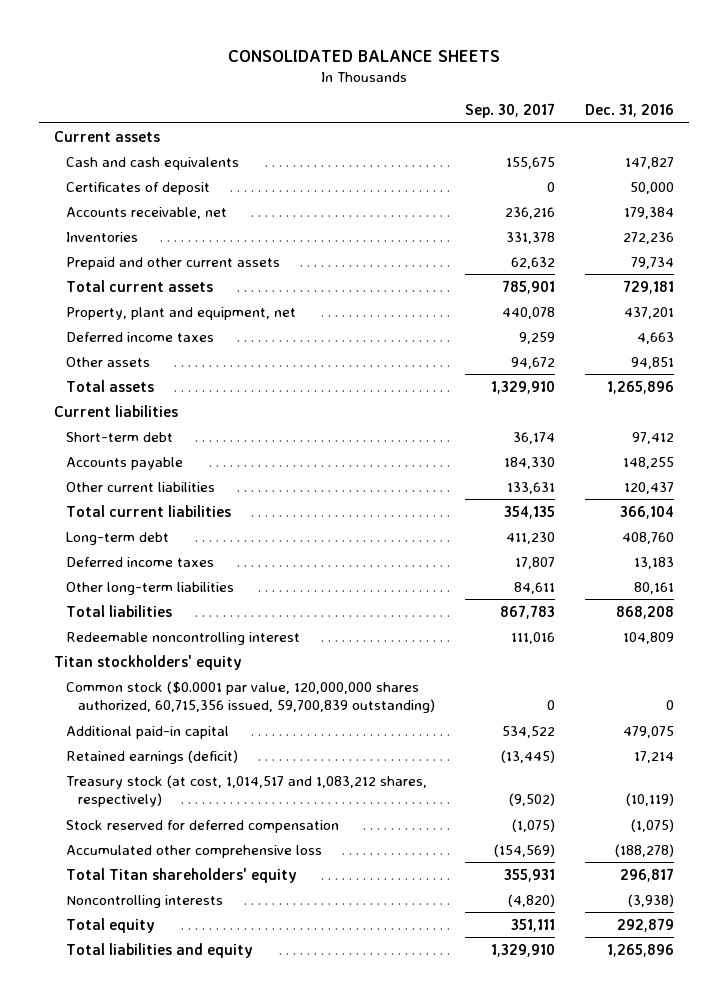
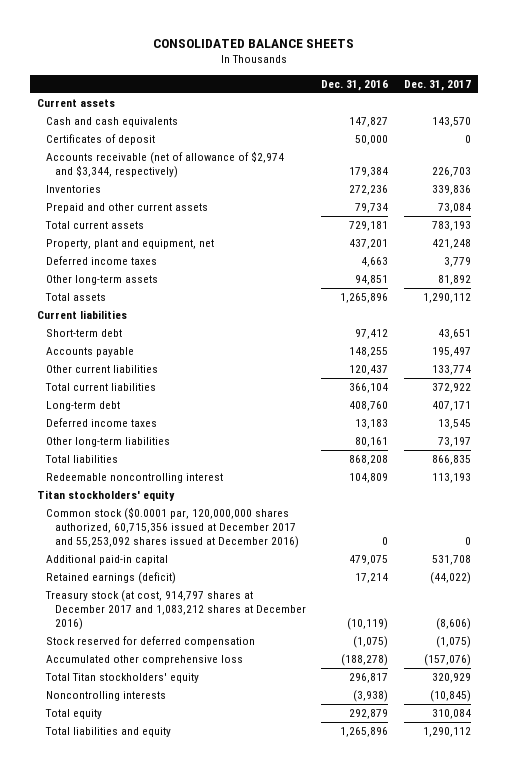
- | Sep. 30, 2017 | Dec. 31, 2016
+ | Dec. 31, 2016 | Dec. 31, 2017
- Accounts receivable, net | 236,216 | 179,384
+ Accounts receivable (net of allowance of $2,974 and $3,344, respectively) | 179,384 | 226,703
- Other assets | 94,672 | 94,851
+ Other long-term assets | 94,851 | 81,892
- Common stock ($0.0001 par value, 120,000,000 shares authorized, 60,715,356 issued, 59,700,839 outstanding) | 0 | 0
+ Common stock ($0.0001 par, 120,000,000 shares authorized, 60,715,356 issued at December 2017 and 55,253,092 shares issued at December 2016) | 0 | 0
- Treasury stock (at cost, 1,014,517 and 1,083,212 shares, respectively) | (9,502) | (10,119)
+ Treasury stock (at cost, 914,797 shares at December 2017 and 1,083,212 shares at December 2016) | (10,119) | (8,606)
- Total Titan shareholders' equity | 355,931 | 296,817
+ Total Titan stockholders' equity | 296,817 | 320,929

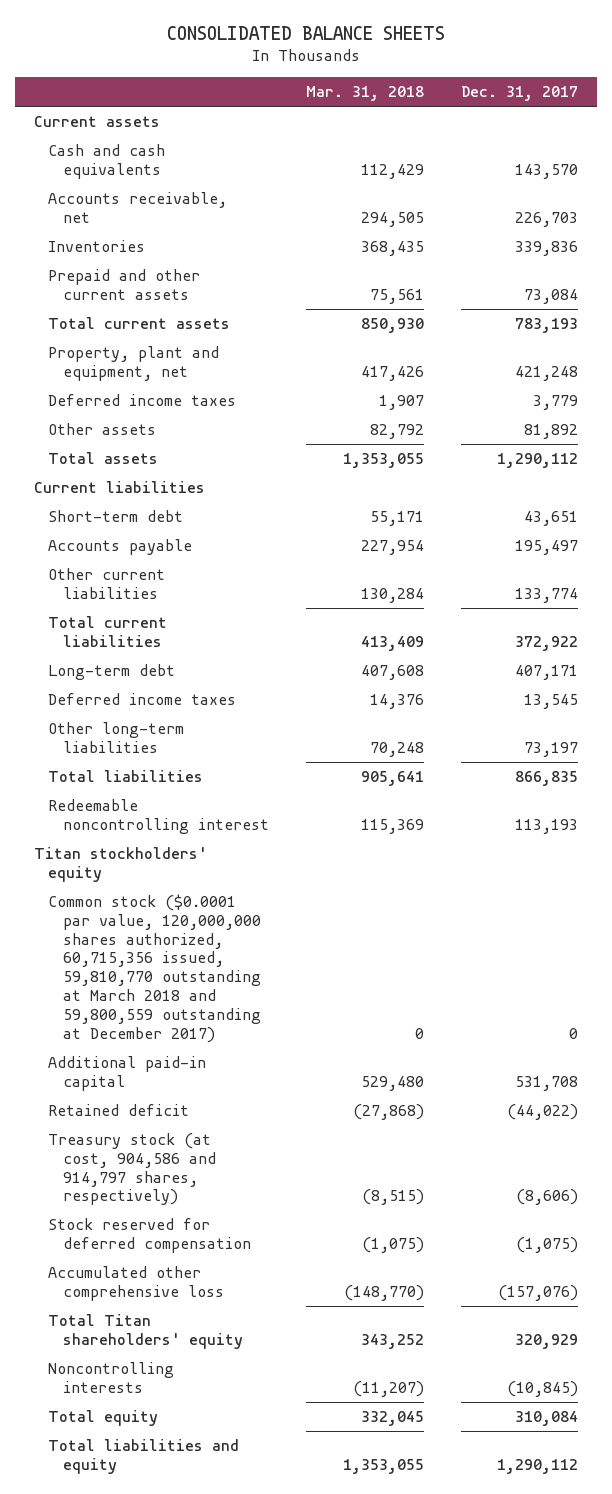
- | Dec. 31, 2016 | Dec. 31, 2017
+ | Mar. 31, 2018 | Dec. 31, 2017
- Certificates of deposit | 50,000 | 0
- Accounts receivable (net of allowance of $2,974 and $3,344, respectively) | 179,384 | 226,703
+ Accounts receivable, net | 294,505 | 226,703
- Other long-term assets | 94,851 | 81,892
+ Other assets | 82,792 | 81,892
- Common stock ($0.0001 par, 120,000,000 shares authorized, 60,715,356 issued at December 2017 and 55,253,092 shares issued at December 2016) | 0 | 0
+ Common stock ($0.0001 par value, 120,000,000 shares authorized, 60,715,356 issued, 59,810,770 outstanding at March 2018 and 59,800,559 outstanding at December 2017) | 0 | 0
- Retained earnings (deficit) | 17,214 | (44,022)
- Treasury stock (at cost, 914,797 shares at December 2017 and 1,083,212 shares at December 2016) | (10,119) | (8,606)
+ Retained deficit | (27,868) | (44,022)
+ Treasury stock (at cost, 904,586 and 914,797 shares, respectively) | (8,515) | (8,606)
- Total Titan stockholders' equity | 296,817 | 320,929
+ Total Titan shareholders' equity | 343,252 | 320,929

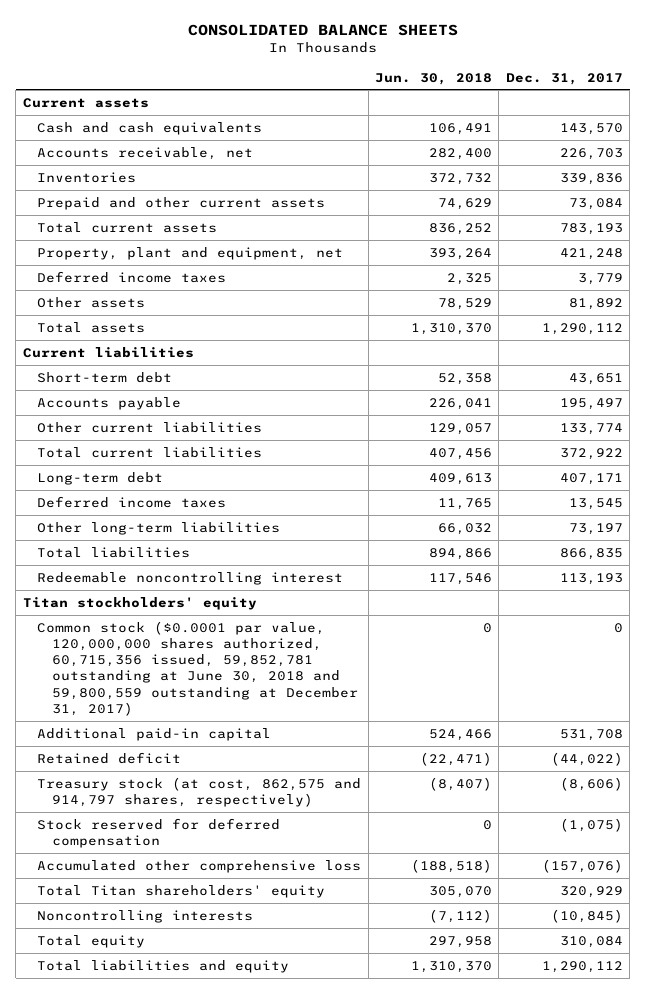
- | Mar. 31, 2018 | Dec. 31, 2017
+ | Jun. 30, 2018 | Dec. 31, 2017
- Common stock ($0.0001 par value, 120,000,000 shares authorized, 60,715,356 issued, 59,810,770 outstanding at March 2018 and 59,800,559 outstanding at December 2017) | 0 | 0
+ Common stock ($0.0001 par value, 120,000,000 shares authorized, 60,715,356 issued, 59,852,781 outstanding at June 30, 2018 and 59,800,559 outstanding at December 31, 2017) | 0 | 0
- Treasury stock (at cost, 904,586 and 914,797 shares, respectively) | (8,515) | (8,606)
+ Treasury stock (at cost, 862,575 and 914,797 shares, respectively) | (8,407) | (8,606)

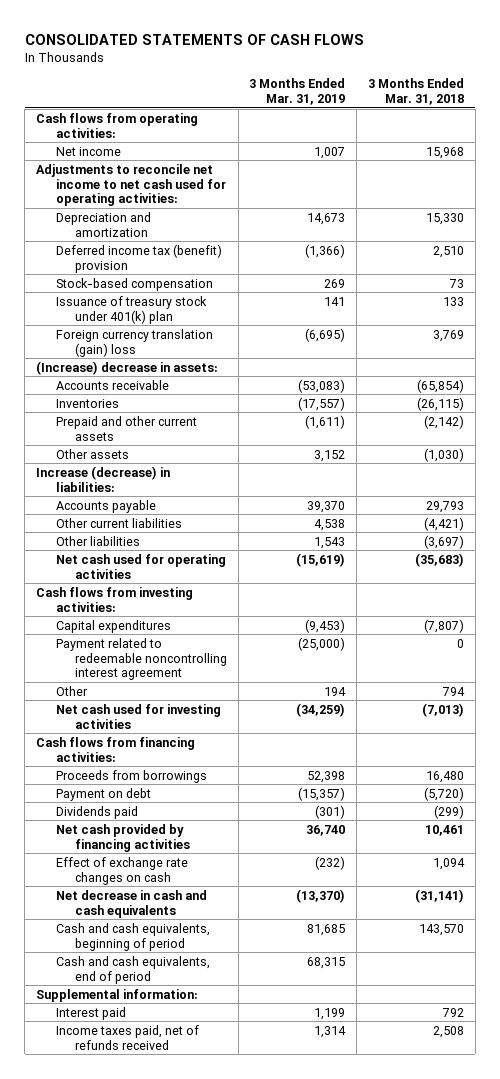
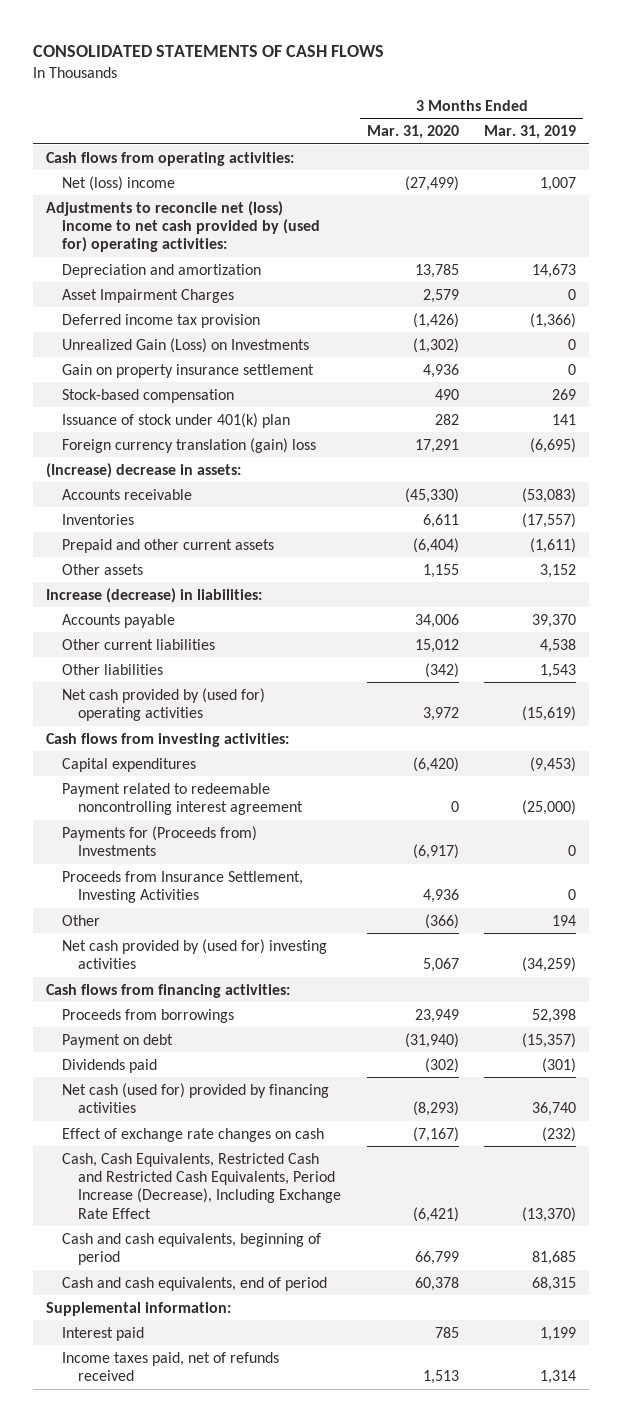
- | 3 Months Ended Mar. 31, 2019 | 3 Months Ended Mar. 31, 2018
+ | 3 Months Ended Mar. 31, 2020 | 3 Months Ended Mar. 31, 2019
- Net income | 1,007 | 15,968
- Adjustments to reconcile net income to net cash used for operating activities:
+ Net (loss) income | (27,499) | 1,007
+ Adjustments to reconcile net (loss) income to net cash provided by (used for) operating activities:
- Deferred income tax (benefit) provision | (1,366) | 2,510
+ Asset Impairment Charges | 2,579 | 0
+ Deferred income tax provision | (1,426) | (1,366)
+ Unrealized Gain (Loss) on Investments | (1,302) | 0
+ Gain on property insurance settlement | 4,936 | 0
- Issuance of treasury stock under 401(k) plan | 141 | 133
+ Issuance of stock under 401(k) plan | 282 | 141
- Net cash used for operating activities | (15,619) | (35,683)
+ Net cash provided by (used for) operating activities | 3,972 | (15,619)
+ Payments for (Proceeds from) Investments | (6,917) | 0
+ Proceeds from Insurance Settlement, Investing Activities | 4,936 | 0
- Net cash used for investing activities | (34,259) | (7,013)
+ Net cash provided by (used for) investing activities | 5,067 | (34,259)
- Net cash provided by financing activities | 36,740 | 10,461
+ Net cash (used for) provided by financing activities | (8,293) | 36,740
- Net decrease in cash and cash equivalents | (13,370) | (31,141)
+ Cash, Cash Equivalents, Restricted Cash and Restricted Cash Equivalents, Period Increase (Decrease), Including Exchange Rate Effect | (6,421) | (13,370)

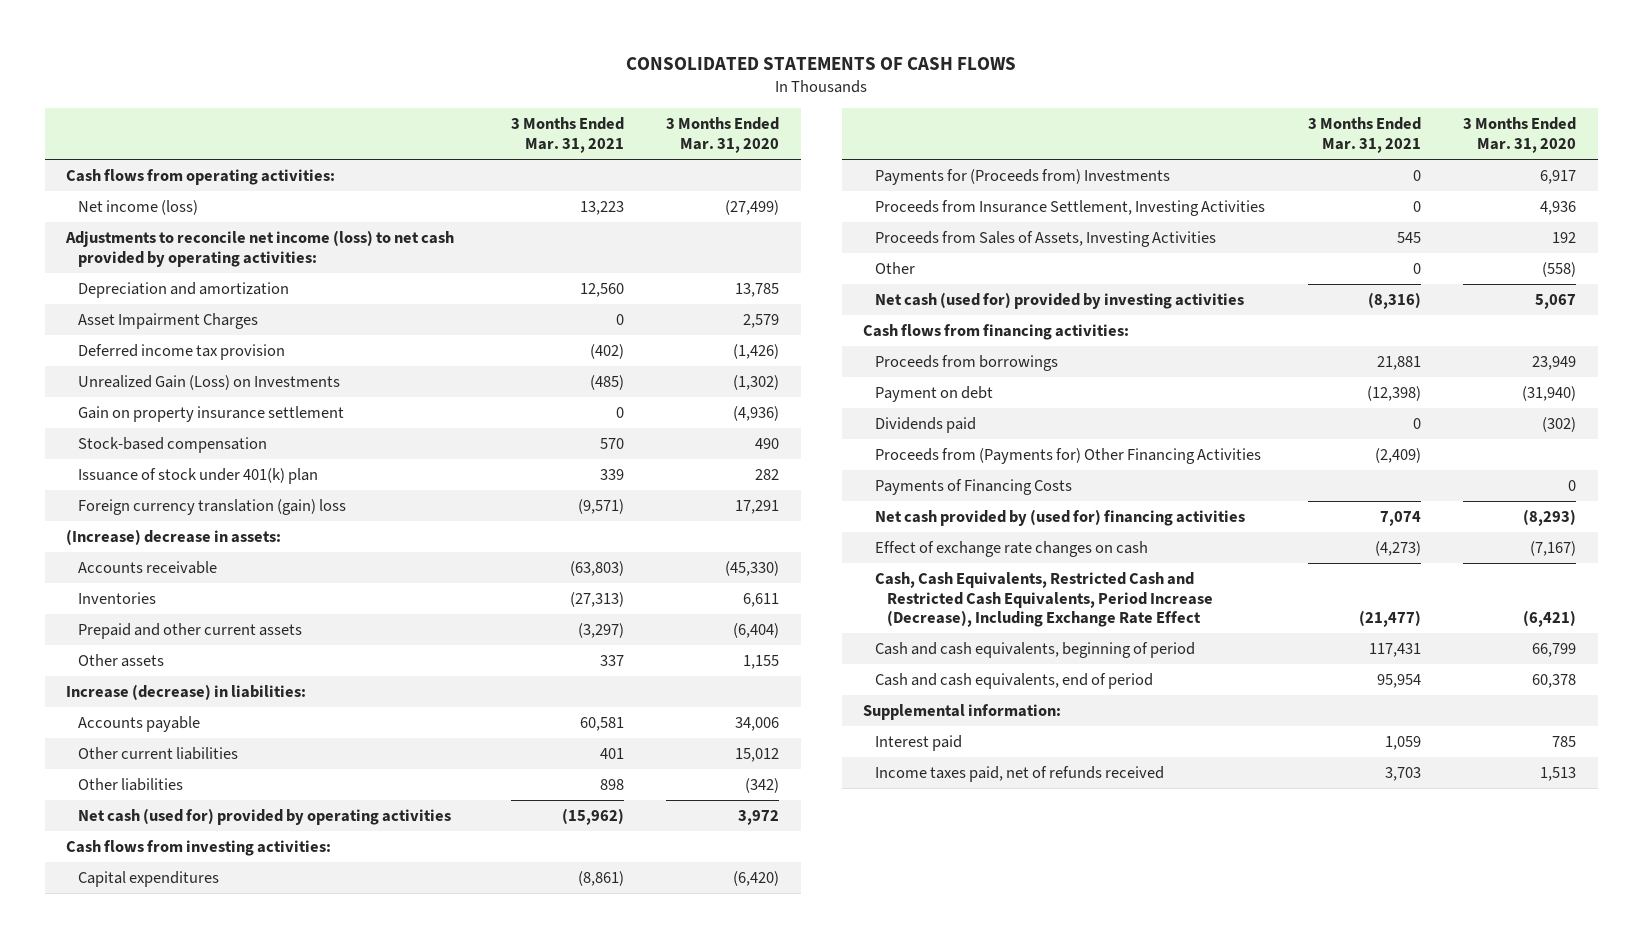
- | 3 Months Ended Mar. 31, 2020 | 3 Months Ended Mar. 31, 2019
+ | 3 Months Ended Mar. 31, 2021 | 3 Months Ended Mar. 31, 2020
- Net (loss) income | (27,499) | 1,007
- Adjustments to reconcile net (loss) income to net cash provided by (used for) operating activities:
+ Net income (loss) | 13,223 | (27,499)
+ Adjustments to reconcile net income (loss) to net cash provided by operating activities:
- Gain on property insurance settlement | 4,936 | 0
+ Gain on property insurance settlement | 0 | (4,936)
- Net cash provided by (used for) operating activities | 3,972 | (15,619)
+ Net cash (used for) provided by operating activities | (15,962) | 3,972
- Payment related to redeemable noncontrolling interest agreement | 0 | (25,000)
- Payments for (Proceeds from) Investments | (6,917) | 0
+ Payments for (Proceeds from) Investments | 0 | 6,917
- Other | (366) | 194
- Net cash provided by (used for) investing activities | 5,067 | (34,259)
+ Proceeds from Sales of Assets, Investing Activities | 545 | 192
+ Other | 0 | (558)
+ Net cash (used for) provided by investing activities | (8,316) | 5,067
- Net cash (used for) provided by financing activities | (8,293) | 36,740
+ Proceeds from (Payments for) Other Financing Activities | (2,409) |
+ Payments of Financing Costs | | 0
+ Net cash provided by (used for) financing activities | 7,074 | (8,293)

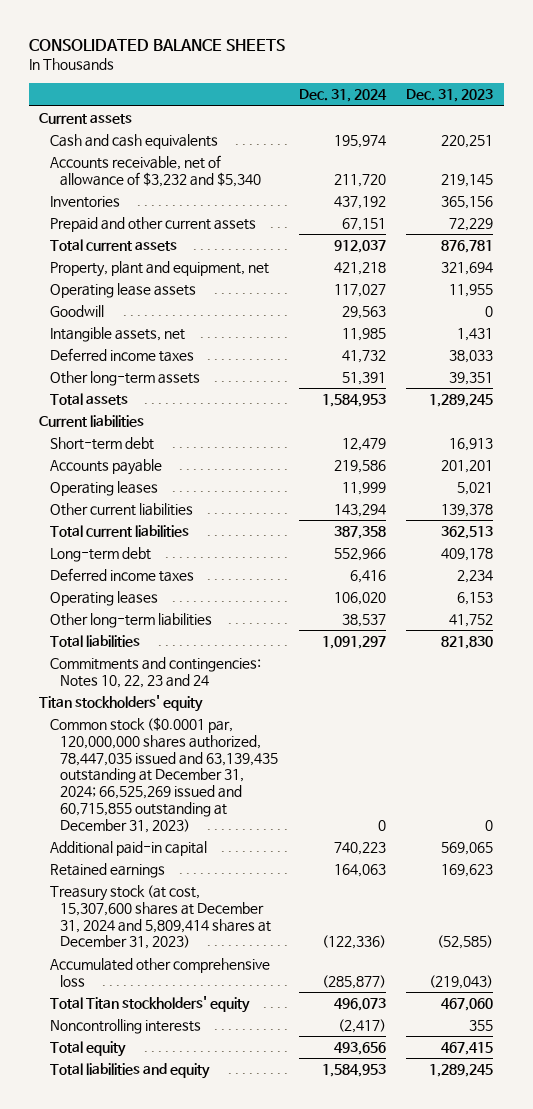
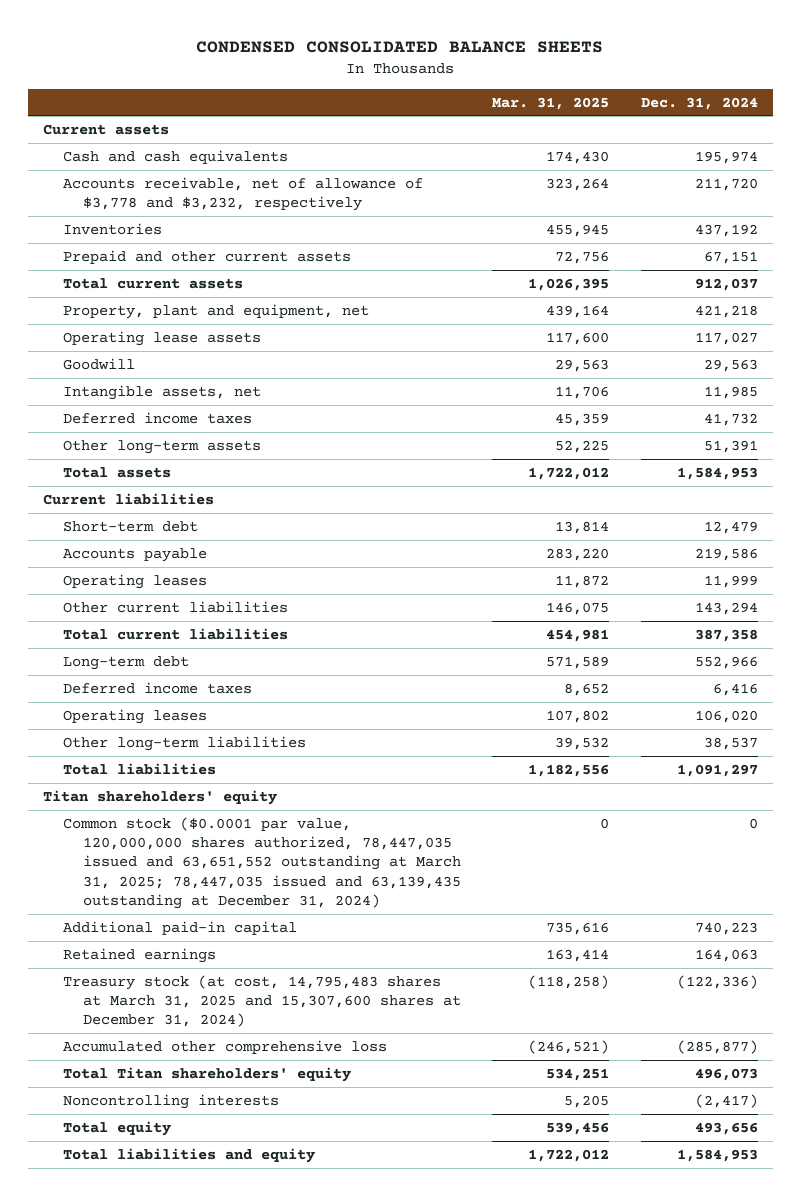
- CONSOLIDATED BALANCE SHEETS
+ CONDENSED CONSOLIDATED BALANCE SHEETS
- | Dec. 31, 2024 | Dec. 31, 2023
+ | Mar. 31, 2025 | Dec. 31, 2024
- Accounts receivable, net of allowance of $3,232 and $5,340 | 211,720 | 219,145
+ Accounts receivable, net of allowance of $3,778 and $3,232, respectively | 323,264 | 211,720
- Commitments and contingencies: Notes 10, 22, 23 and 24
- Titan stockholders' equity
- Common stock ($0.0001 par, 120,000,000 shares authorized, 78,447,035 issued and 63,139,435 outstanding at December 31, 2024; 66,525,269 issued and 60,715,855 outstanding at December 31, 2023) | 0 | 0
+ Titan shareholders' equity
+ Common stock ($0.0001 par value, 120,000,000 shares authorized, 78,447,035 issued and 63,651,552 outstanding at March 31, 2025; 78,447,035 issued and 63,139,435 outstanding at December 31, 2024) | 0 | 0
- Treasury stock (at cost, 15,307,600 shares at December 31, 2024 and 5,809,414 shares at December 31, 2023) | (122,336) | (52,585)
+ Treasury stock (at cost, 14,795,483 shares at March 31, 2025 and 15,307,600 shares at December 31, 2024) | (118,258) | (122,336)
- Total Titan stockholders' equity | 496,073 | 467,060
+ Total Titan shareholders' equity | 534,251 | 496,073

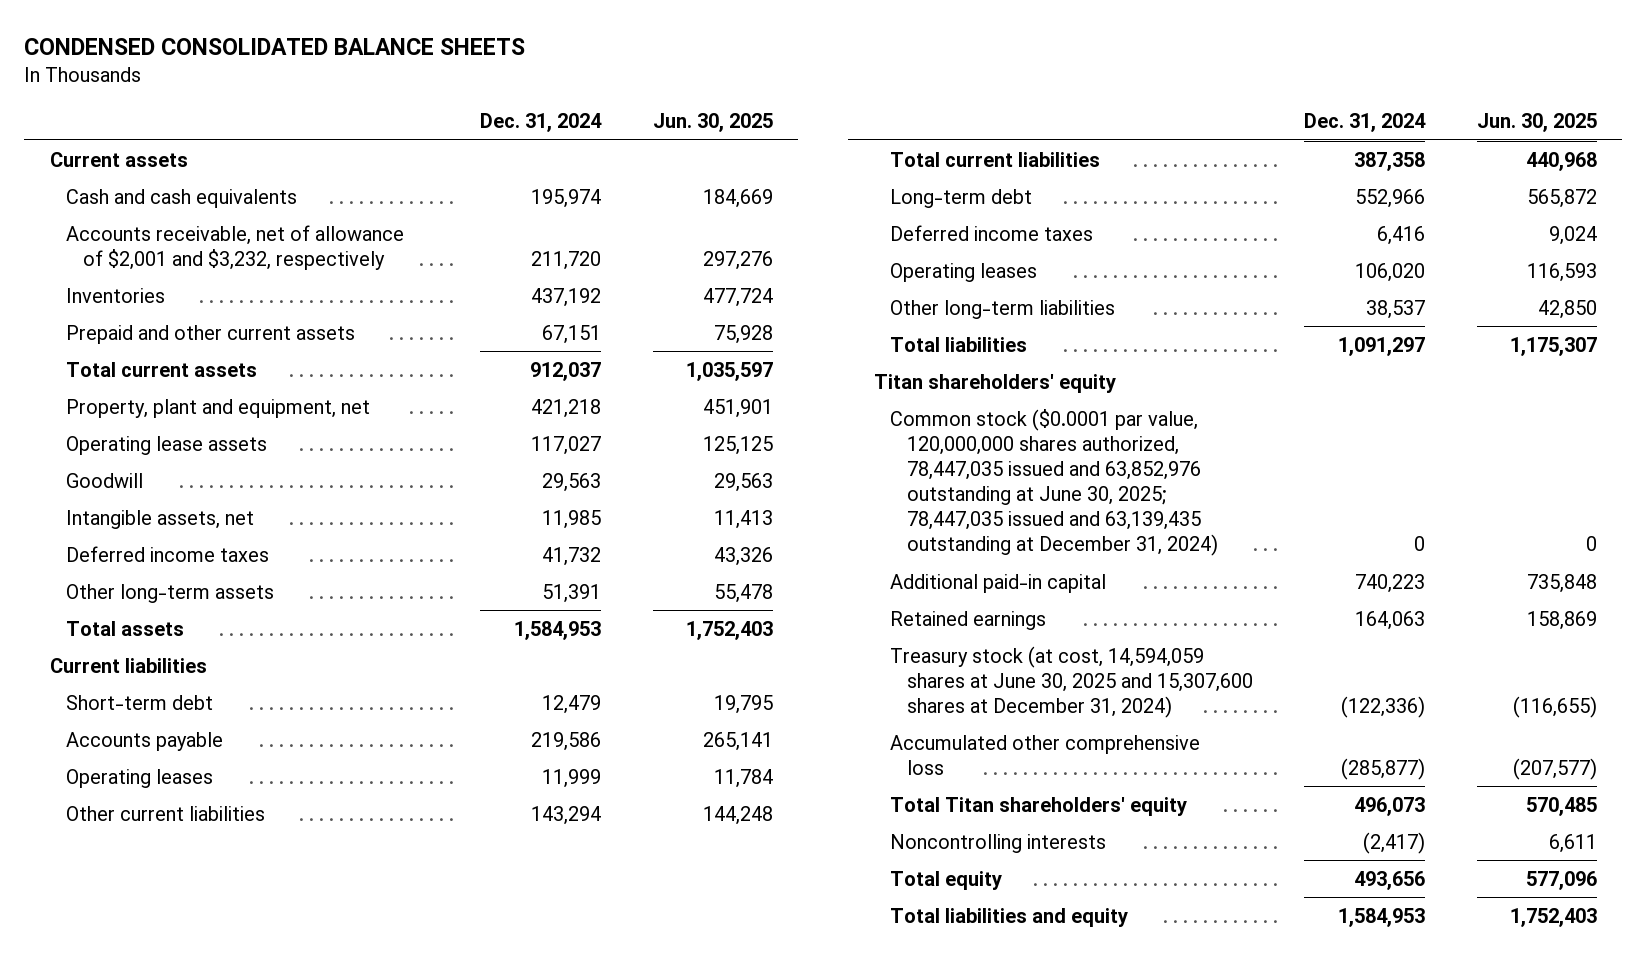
- | Mar. 31, 2025 | Dec. 31, 2024
+ | Dec. 31, 2024 | Jun. 30, 2025
- Accounts receivable, net of allowance of $3,778 and $3,232, respectively | 323,264 | 211,720
+ Accounts receivable, net of allowance of $2,001 and $3,232, respectively | 211,720 | 297,276
- Common stock ($0.0001 par value, 120,000,000 shares authorized, 78,447,035 issued and 63,651,552 outstanding at March 31, 2025; 78,447,035 issued and 63,139,435 outstanding at December 31, 2024) | 0 | 0
+ Common stock ($0.0001 par value, 120,000,000 shares authorized, 78,447,035 issued and 63,852,976 outstanding at June 30, 2025; 78,447,035 issued and 63,139,435 outstanding at December 31, 2024) | 0 | 0
- Treasury stock (at cost, 14,795,483 shares at March 31, 2025 and 15,307,600 shares at December 31, 2024) | (118,258) | (122,336)
+ Treasury stock (at cost, 14,594,059 shares at June 30, 2025 and 15,307,600 shares at December 31, 2024) | (122,336) | (116,655)

